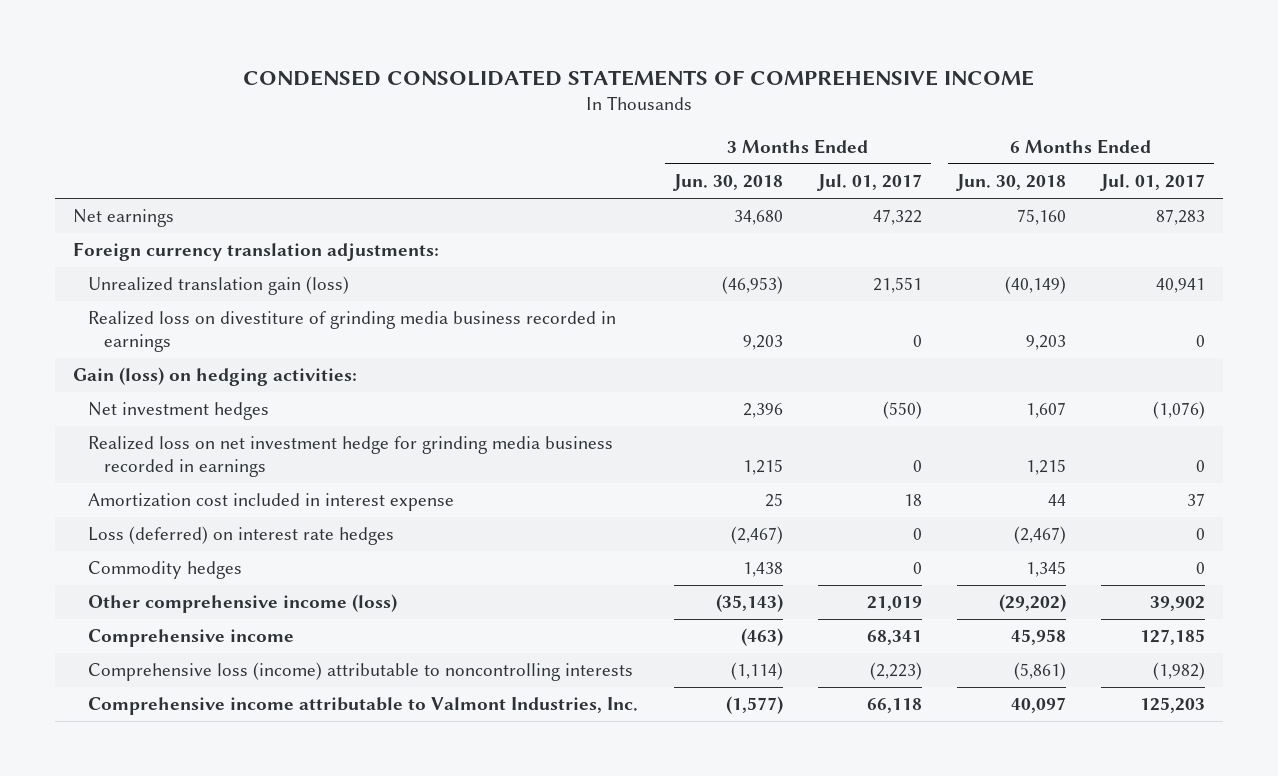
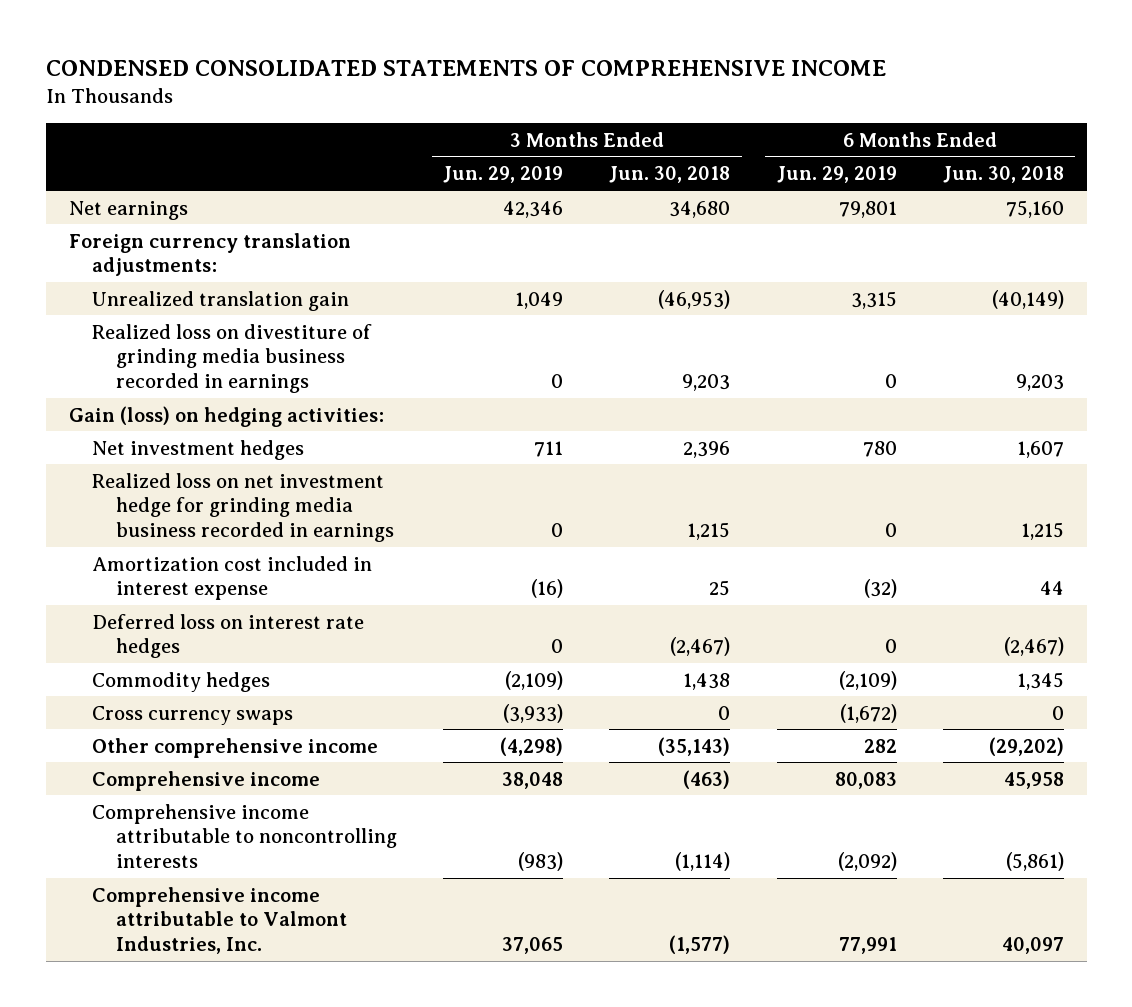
- | 3 Months Ended Jun. 30, 2018 | 3 Months Ended Jul. 01, 2017 | 6 Months Ended Jun. 30, 2018 | 6 Months Ended Jul. 01, 2017
+ | 3 Months Ended Jun. 29, 2019 | 3 Months Ended Jun. 30, 2018 | 6 Months Ended Jun. 29, 2019 | 6 Months Ended Jun. 30, 2018
- Unrealized translation gain (loss) | (46,953) | 21,551 | (40,149) | 40,941
+ Unrealized translation gain | 1,049 | (46,953) | 3,315 | (40,149)
- Loss (deferred) on interest rate hedges | (2,467) | 0 | (2,467) | 0
+ Deferred loss on interest rate hedges | 0 | (2,467) | 0 | (2,467)
- Other comprehensive income (loss) | (35,143) | 21,019 | (29,202) | 39,902
+ Cross currency swaps | (3,933) | 0 | (1,672) | 0
+ Other comprehensive income | (4,298) | (35,143) | 282 | (29,202)
- Comprehensive loss (income) attributable to noncontrolling interests | (1,114) | (2,223) | (5,861) | (1,982)
+ Comprehensive income attributable to noncontrolling interests | (983) | (1,114) | (2,092) | (5,861)

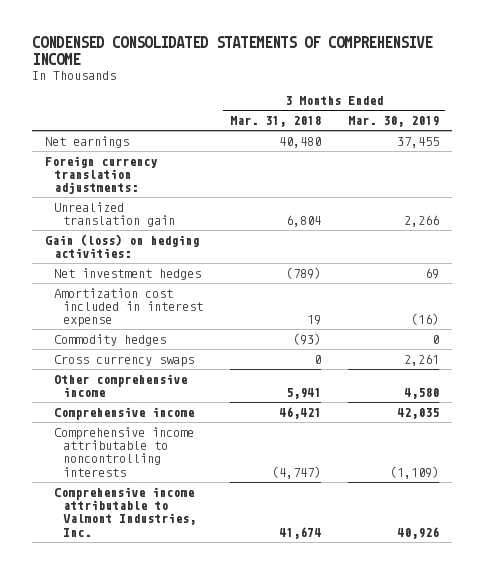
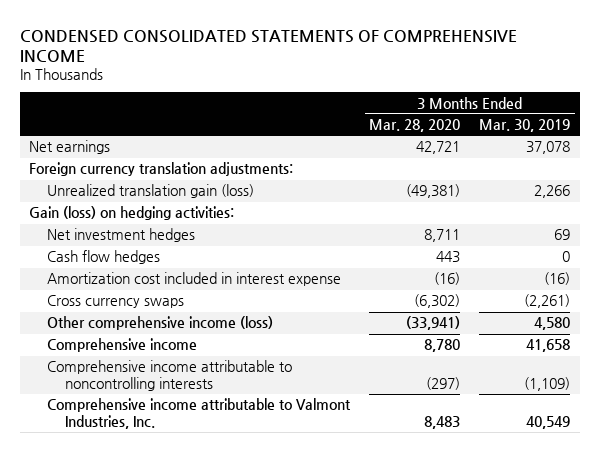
- | 3 Months Ended Mar. 31, 2018 | 3 Months Ended Mar. 30, 2019
+ | 3 Months Ended Mar. 28, 2020 | 3 Months Ended Mar. 30, 2019
- Net earnings | 40,480 | 37,455
+ Net earnings | 42,721 | 37,078
- Unrealized translation gain | 6,804 | 2,266
+ Unrealized translation gain (loss) | (49,381) | 2,266
+ Cash flow hedges | 443 | 0
- Commodity hedges | (93) | 0
- Cross currency swaps | 0 | 2,261
- Other comprehensive income | 5,941 | 4,580
- Comprehensive income | 46,421 | 42,035
+ Cross currency swaps | (6,302) | (2,261)
+ Other comprehensive income (loss) | (33,941) | 4,580
+ Comprehensive income | 8,780 | 41,658
- Comprehensive income attributable to Valmont Industries, Inc. | 41,674 | 40,926
+ Comprehensive income attributable to Valmont Industries, Inc. | 8,483 | 40,549

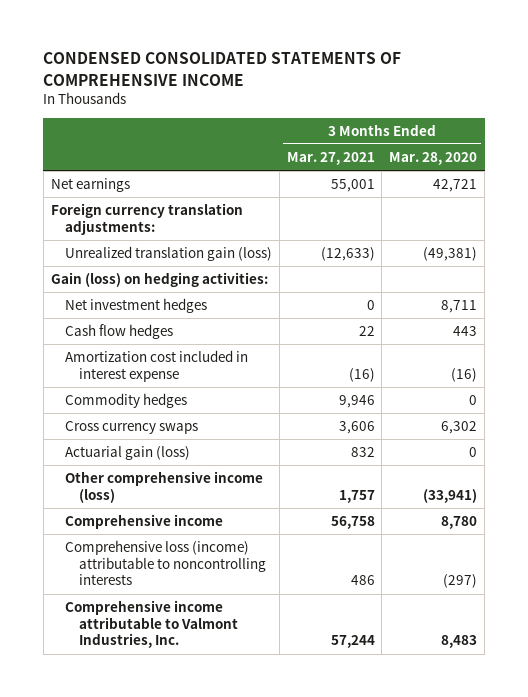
- | 3 Months Ended Mar. 28, 2020 | 3 Months Ended Mar. 30, 2019
+ | 3 Months Ended Mar. 27, 2021 | 3 Months Ended Mar. 28, 2020
- Cross currency swaps | (6,302) | (2,261)
+ Commodity hedges | 9,946 | 0
+ Cross currency swaps | 3,606 | 6,302
+ Actuarial gain (loss) | 832 | 0
- Comprehensive income attributable to noncontrolling interests | (297) | (1,109)
+ Comprehensive loss (income) attributable to noncontrolling interests | 486 | (297)

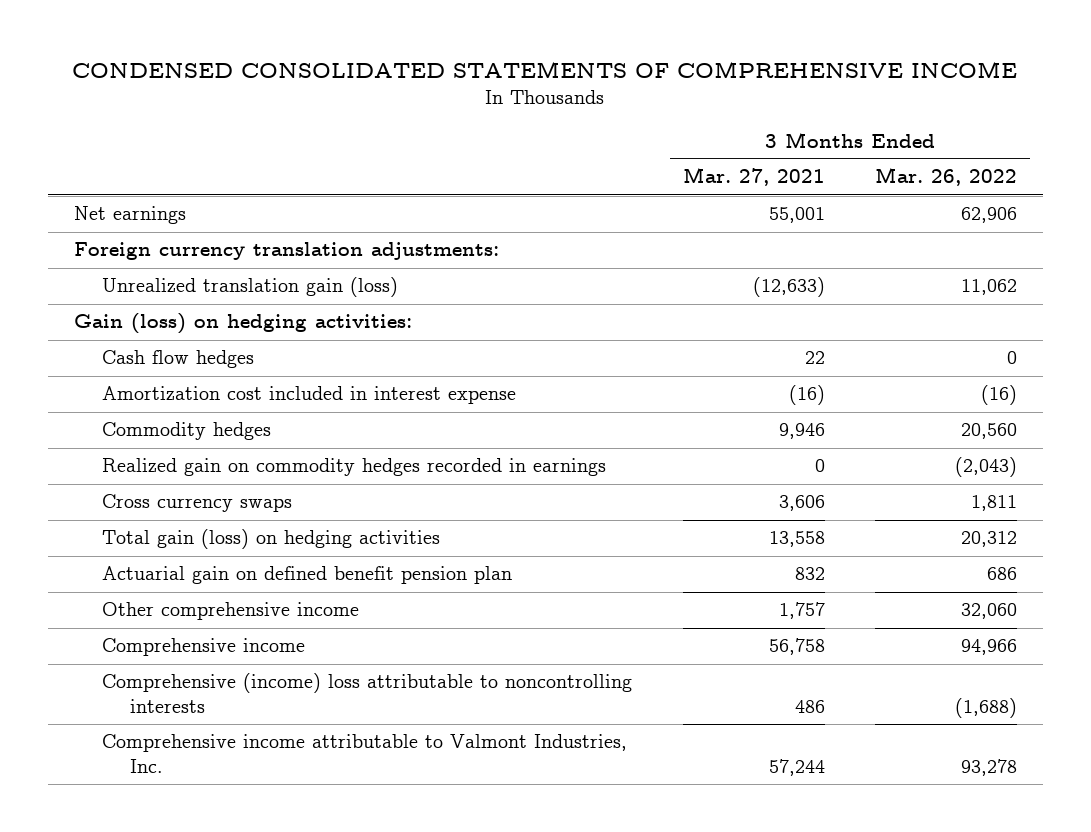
- | 3 Months Ended Mar. 27, 2021 | 3 Months Ended Mar. 28, 2020
+ | 3 Months Ended Mar. 27, 2021 | 3 Months Ended Mar. 26, 2022
- Net investment hedges | 0 | 8,711
+ Realized gain on commodity hedges recorded in earnings | 0 | (2,043)
- Actuarial gain (loss) | 832 | 0
- Other comprehensive income (loss) | 1,757 | (33,941)
+ Total gain (loss) on hedging activities | 13,558 | 20,312
+ Actuarial gain on defined benefit pension plan | 832 | 686
+ Other comprehensive income | 1,757 | 32,060
- Comprehensive loss (income) attributable to noncontrolling interests | 486 | (297)
+ Comprehensive (income) loss attributable to noncontrolling interests | 486 | (1,688)

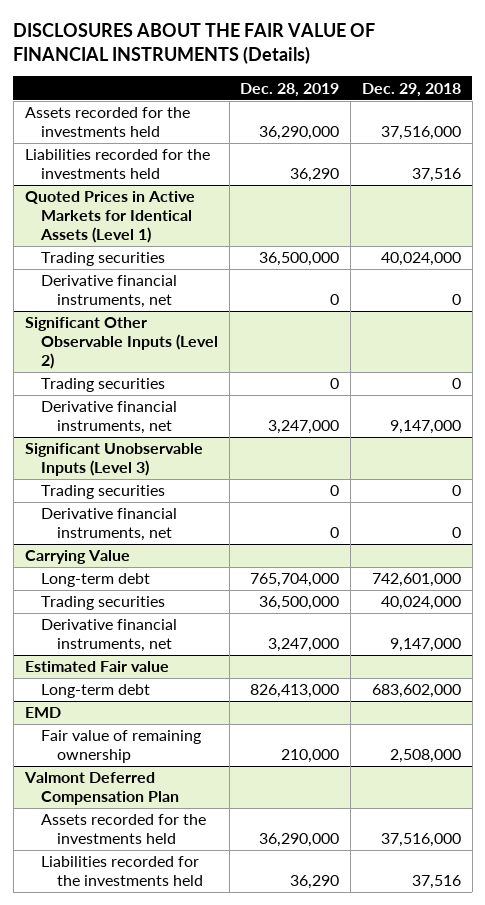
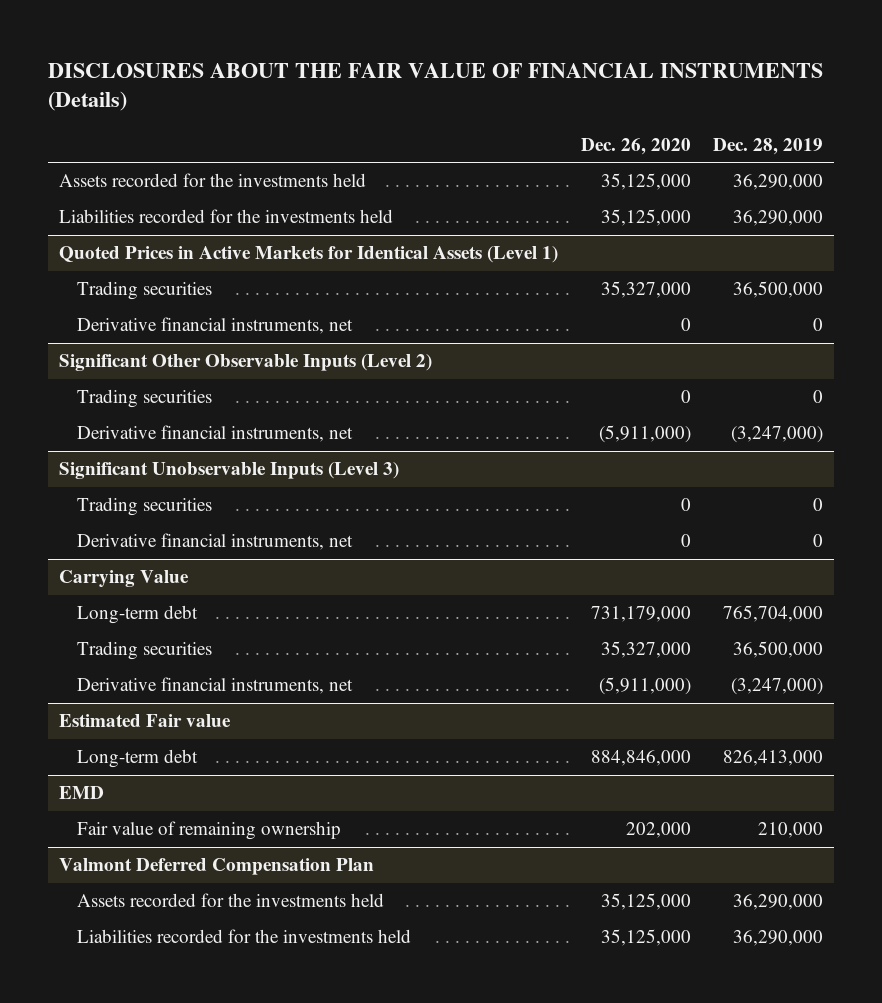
- | Dec. 28, 2019 | Dec. 29, 2018
+ | Dec. 26, 2020 | Dec. 28, 2019
- Liabilities recorded for the investments held | 36,290 | 37,516
+ Liabilities recorded for the investments held | 35,125,000 | 36,290,000
@ Significant Other Observable Inputs (Level 2)
- Derivative financial instruments, net | 3,247,000 | 9,147,000
+ Derivative financial instruments, net | (5,911,000) | (3,247,000)
@ Carrying Value
- Derivative financial instruments, net | 3,247,000 | 9,147,000
+ Derivative financial instruments, net | (5,911,000) | (3,247,000)
@ Valmont Deferred Compensation Plan
- Liabilities recorded for the investments held | 36,290 | 37,516
+ Liabilities recorded for the investments held | 35,125,000 | 36,290,000

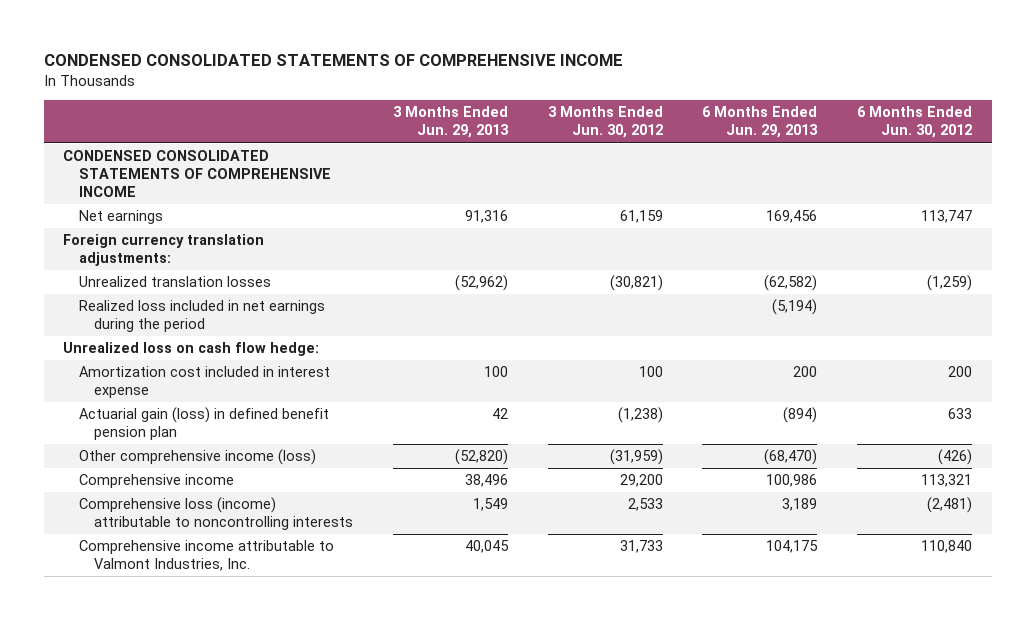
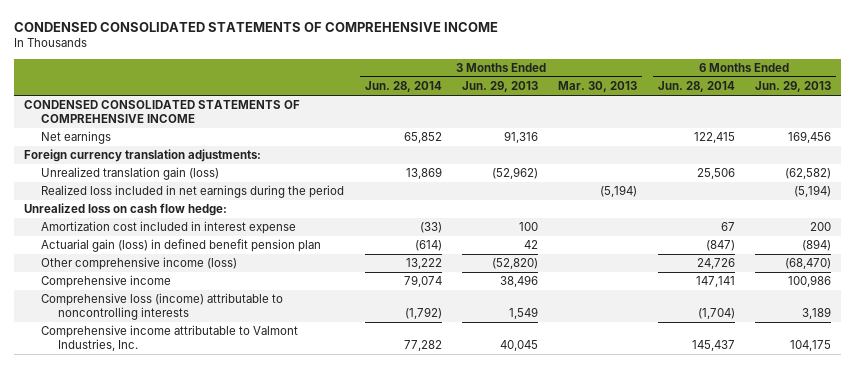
- | 3 Months Ended Jun. 29, 2013 | 3 Months Ended Jun. 30, 2012 | 6 Months Ended Jun. 29, 2013 | 6 Months Ended Jun. 30, 2012
+ | 3 Months Ended Jun. 28, 2014 | 3 Months Ended Jun. 29, 2013 | 3 Months Ended Mar. 30, 2013 | 6 Months Ended Jun. 28, 2014 | 6 Months Ended Jun. 29, 2013
- Unrealized translation losses | (52,962) | (30,821) | (62,582) | (1,259)
+ Unrealized translation gain (loss) | 13,869 | (52,962) | | 25,506 | (62,582)

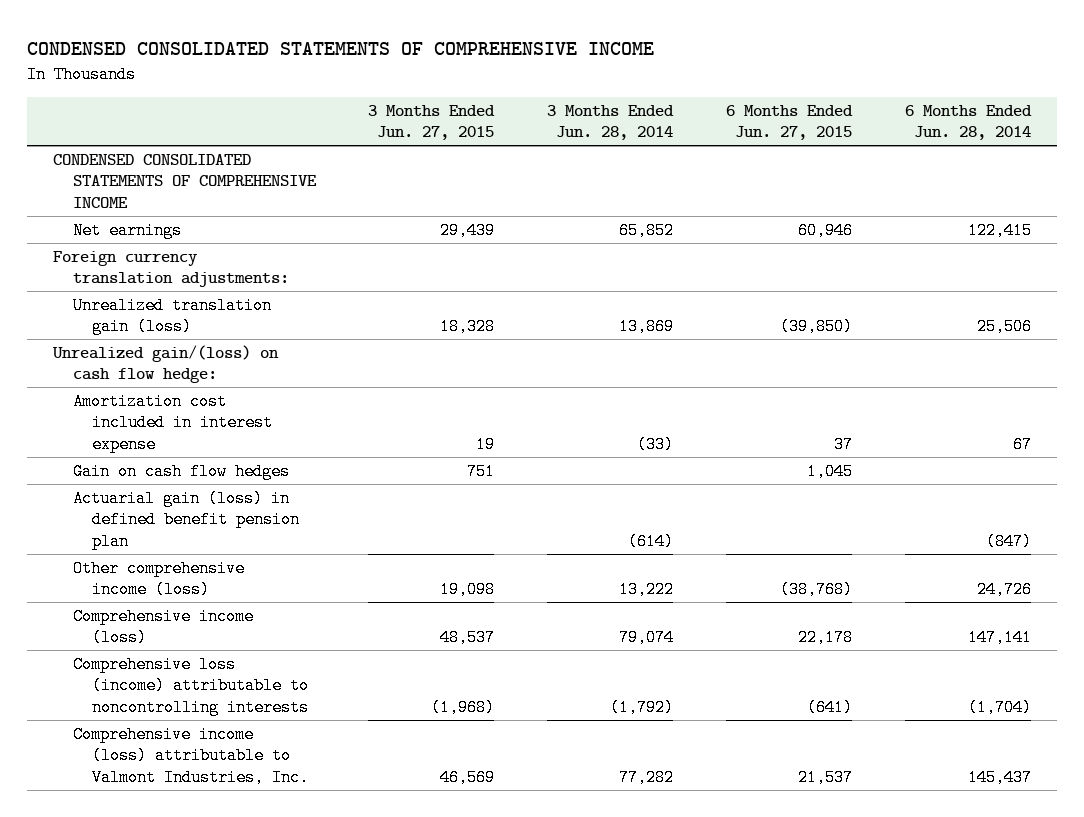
- | 3 Months Ended Jun. 28, 2014 | 3 Months Ended Jun. 29, 2013 | 3 Months Ended Mar. 30, 2013 | 6 Months Ended Jun. 28, 2014 | 6 Months Ended Jun. 29, 2013
+ | 3 Months Ended Jun. 27, 2015 | 3 Months Ended Jun. 28, 2014 | 6 Months Ended Jun. 27, 2015 | 6 Months Ended Jun. 28, 2014
- Realized loss included in net earnings during the period | | | (5,194) | | (5,194)
- Unrealized loss on cash flow hedge:
+ Unrealized gain/(loss) on cash flow hedge:
+ Gain on cash flow hedges | 751 | | 1,045 |
- Comprehensive income | 79,074 | 38,496 | | 147,141 | 100,986
+ Comprehensive income (loss) | 48,537 | 79,074 | 22,178 | 147,141
- Comprehensive income attributable to Valmont Industries, Inc. | 77,282 | 40,045 | | 145,437 | 104,175
+ Comprehensive income (loss) attributable to Valmont Industries, Inc. | 46,569 | 77,282 | 21,537 | 145,437

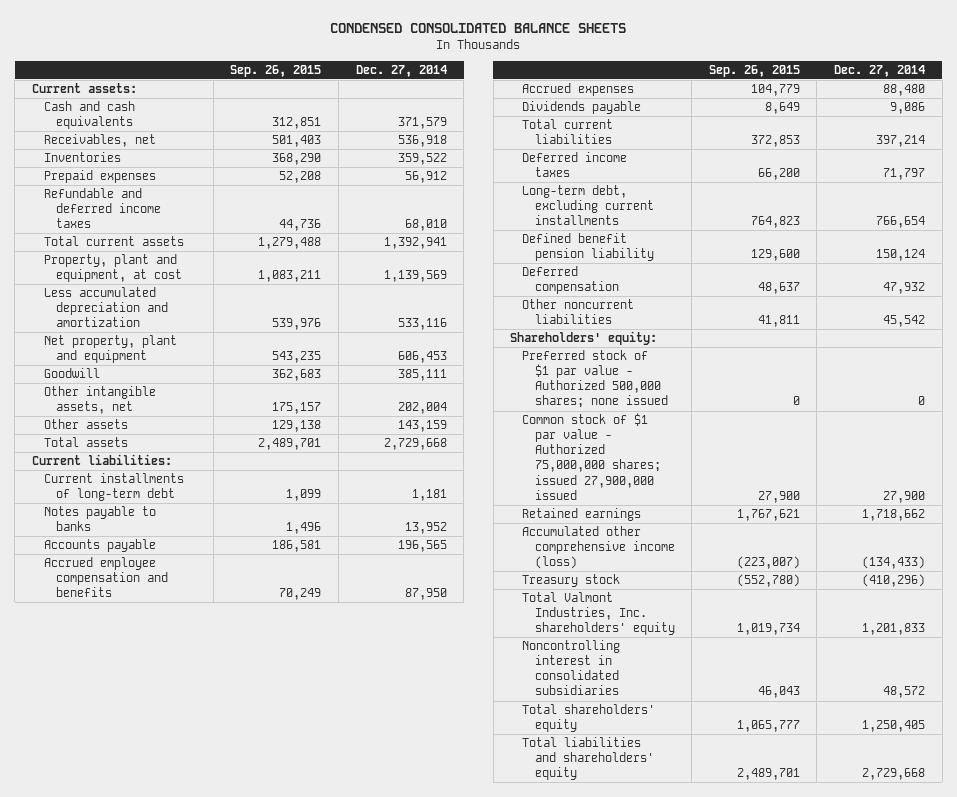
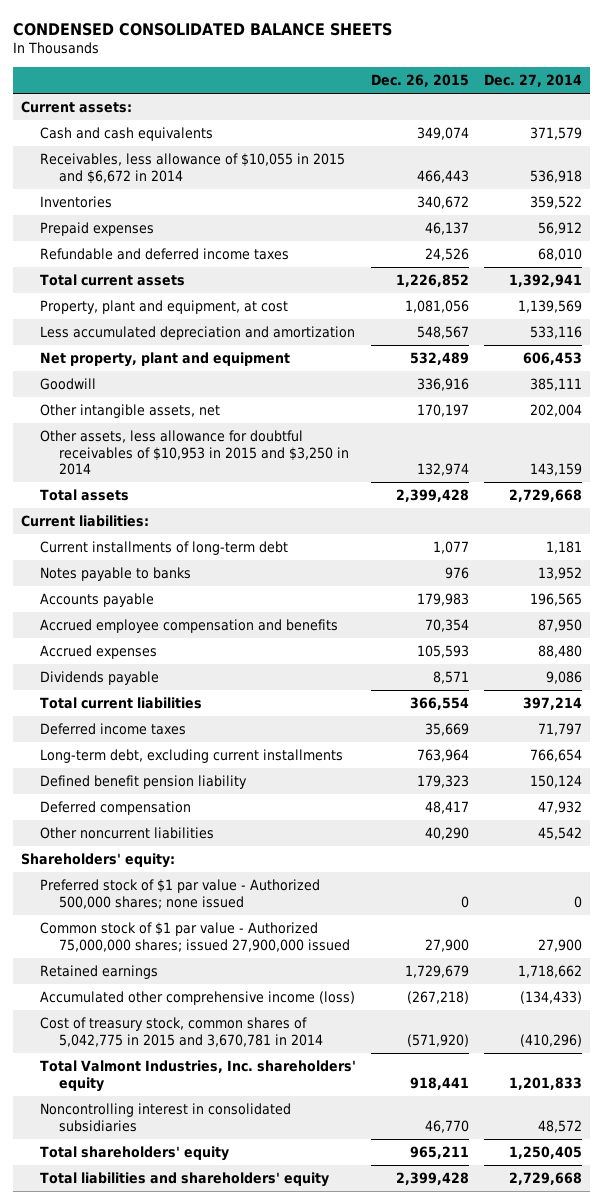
- | Sep. 26, 2015 | Dec. 27, 2014
+ | Dec. 26, 2015 | Dec. 27, 2014
- Receivables, net | 501,403 | 536,918
+ Receivables, less allowance of $10,055 in 2015 and $6,672 in 2014 | 466,443 | 536,918
- Other assets | 129,138 | 143,159
+ Other assets, less allowance for doubtful receivables of $10,953 in 2015 and $3,250 in 2014 | 132,974 | 143,159
- Treasury stock | (552,780) | (410,296)
+ Cost of treasury stock, common shares of 5,042,775 in 2015 and 3,670,781 in 2014 | (571,920) | (410,296)

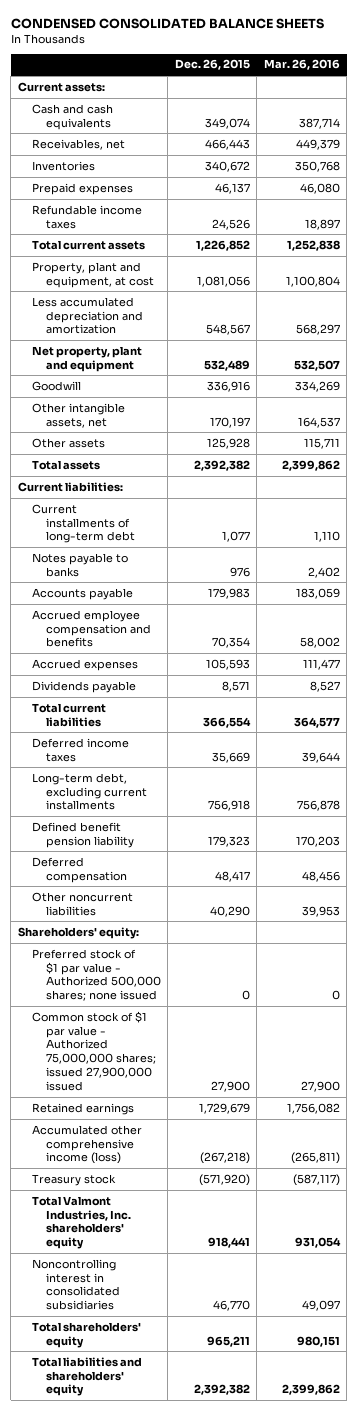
- | Dec. 26, 2015 | Dec. 27, 2014
+ | Dec. 26, 2015 | Mar. 26, 2016
- Receivables, less allowance of $10,055 in 2015 and $6,672 in 2014 | 466,443 | 536,918
+ Receivables, net | 466,443 | 449,379
- Refundable and deferred income taxes | 24,526 | 68,010
+ Refundable income taxes | 24,526 | 18,897
- Other assets, less allowance for doubtful receivables of $10,953 in 2015 and $3,250 in 2014 | 132,974 | 143,159
- Total assets | 2,399,428 | 2,729,668
+ Other assets | 125,928 | 115,711
+ Total assets | 2,392,382 | 2,399,862
- Long-term debt, excluding current installments | 763,964 | 766,654
+ Long-term debt, excluding current installments | 756,918 | 756,878
- Cost of treasury stock, common shares of 5,042,775 in 2015 and 3,670,781 in 2014 | (571,920) | (410,296)
+ Treasury stock | (571,920) | (587,117)
- Total liabilities and shareholders' equity | 2,399,428 | 2,729,668
+ Total liabilities and shareholders' equity | 2,392,382 | 2,399,862

